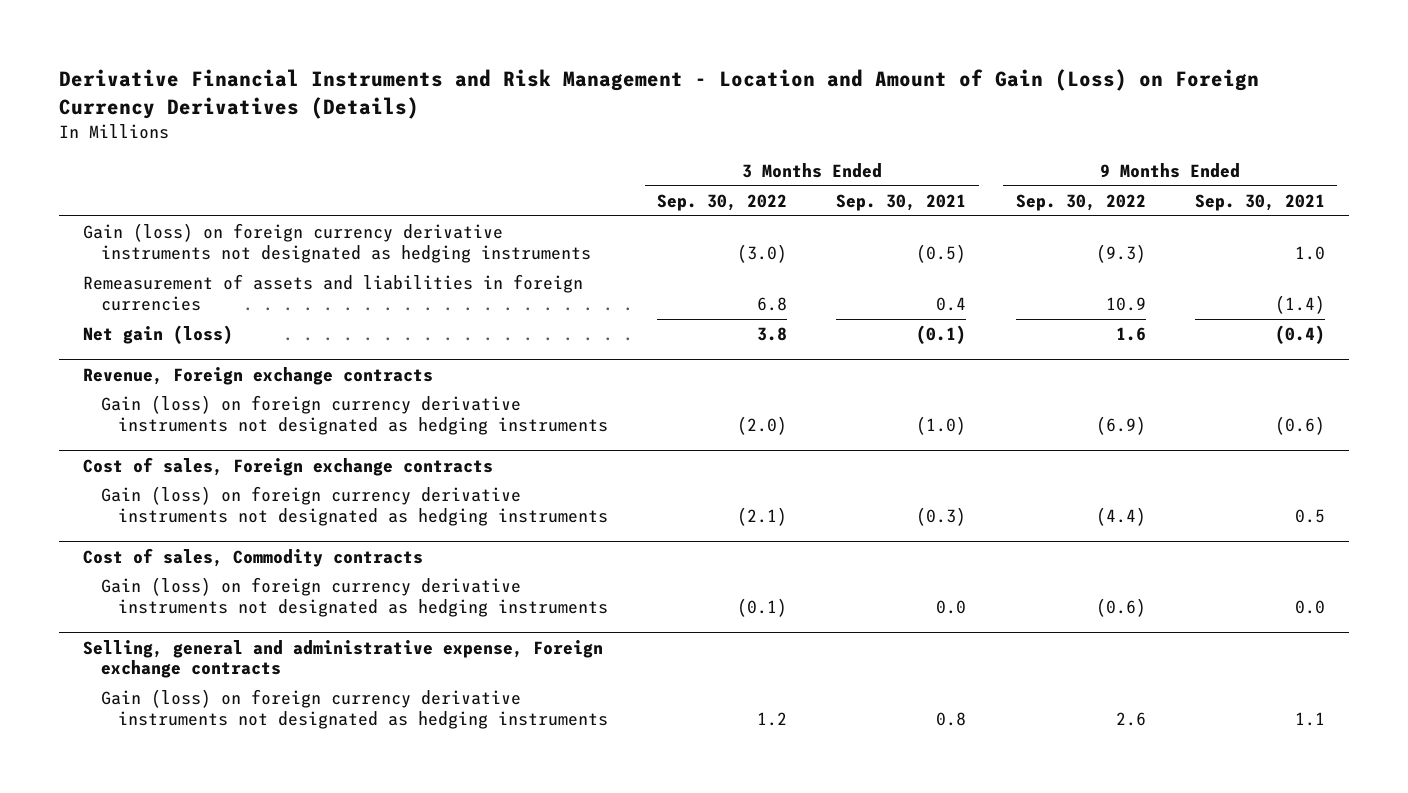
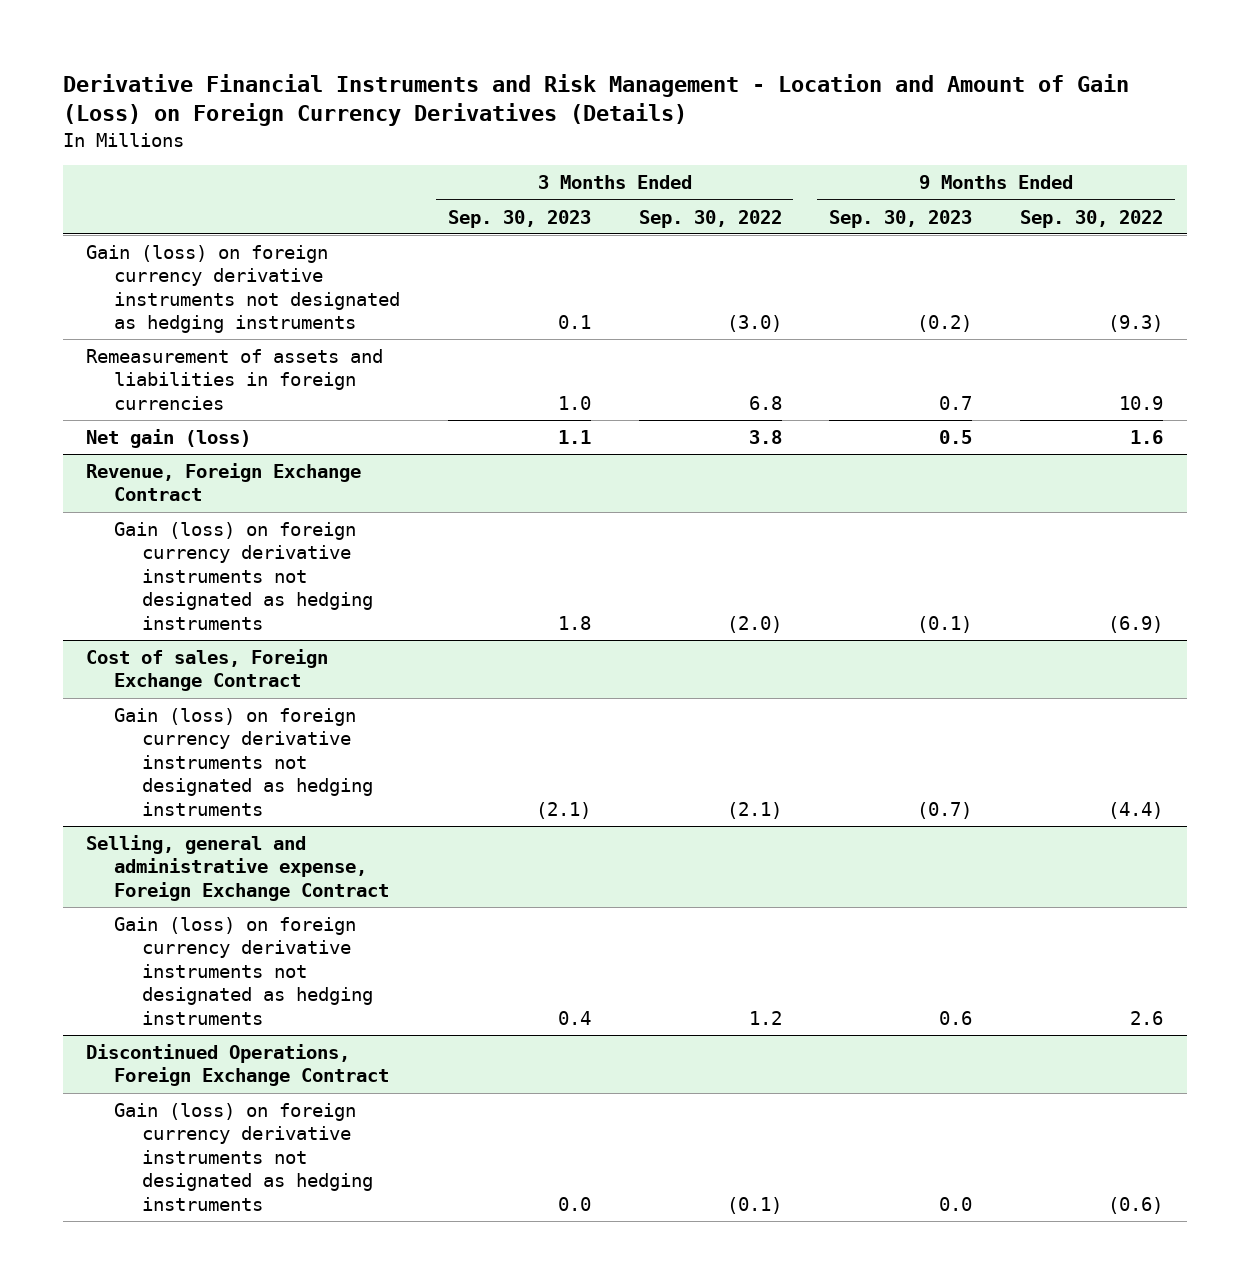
- | 3 Months Ended Sep. 30, 2022 | 3 Months Ended Sep. 30, 2021 | 9 Months Ended Sep. 30, 2022 | 9 Months Ended Sep. 30, 2021
+ | 3 Months Ended Sep. 30, 2023 | 3 Months Ended Sep. 30, 2022 | 9 Months Ended Sep. 30, 2023 | 9 Months Ended Sep. 30, 2022
- Revenue, Foreign exchange contracts
+ Revenue, Foreign Exchange Contract
- Cost of sales, Foreign exchange contracts
+ Cost of sales, Foreign Exchange Contract
- Cost of sales, Commodity contracts
- Gain (loss) on foreign currency derivative instruments not designated as hedging instruments | (0.1) | 0.0 | (0.6) | 0.0
- Selling, general and administrative expense, Foreign exchange contracts
+ Selling, general and administrative expense, Foreign Exchange Contract
+ Discontinued Operations, Foreign Exchange Contract
+ Gain (loss) on foreign currency derivative instruments not designated as hedging instruments | 0.0 | (0.1) | 0.0 | (0.6)

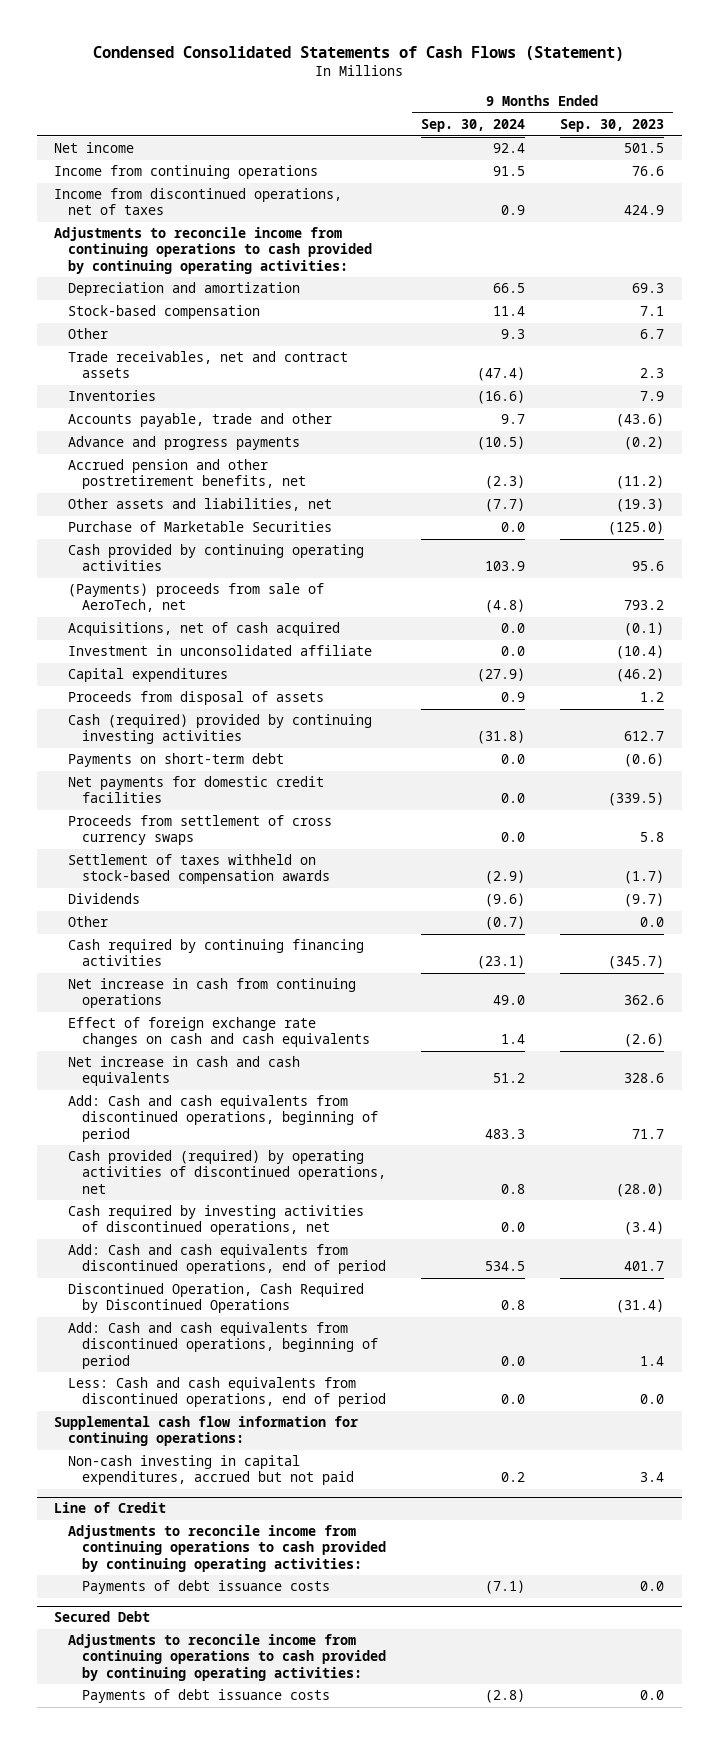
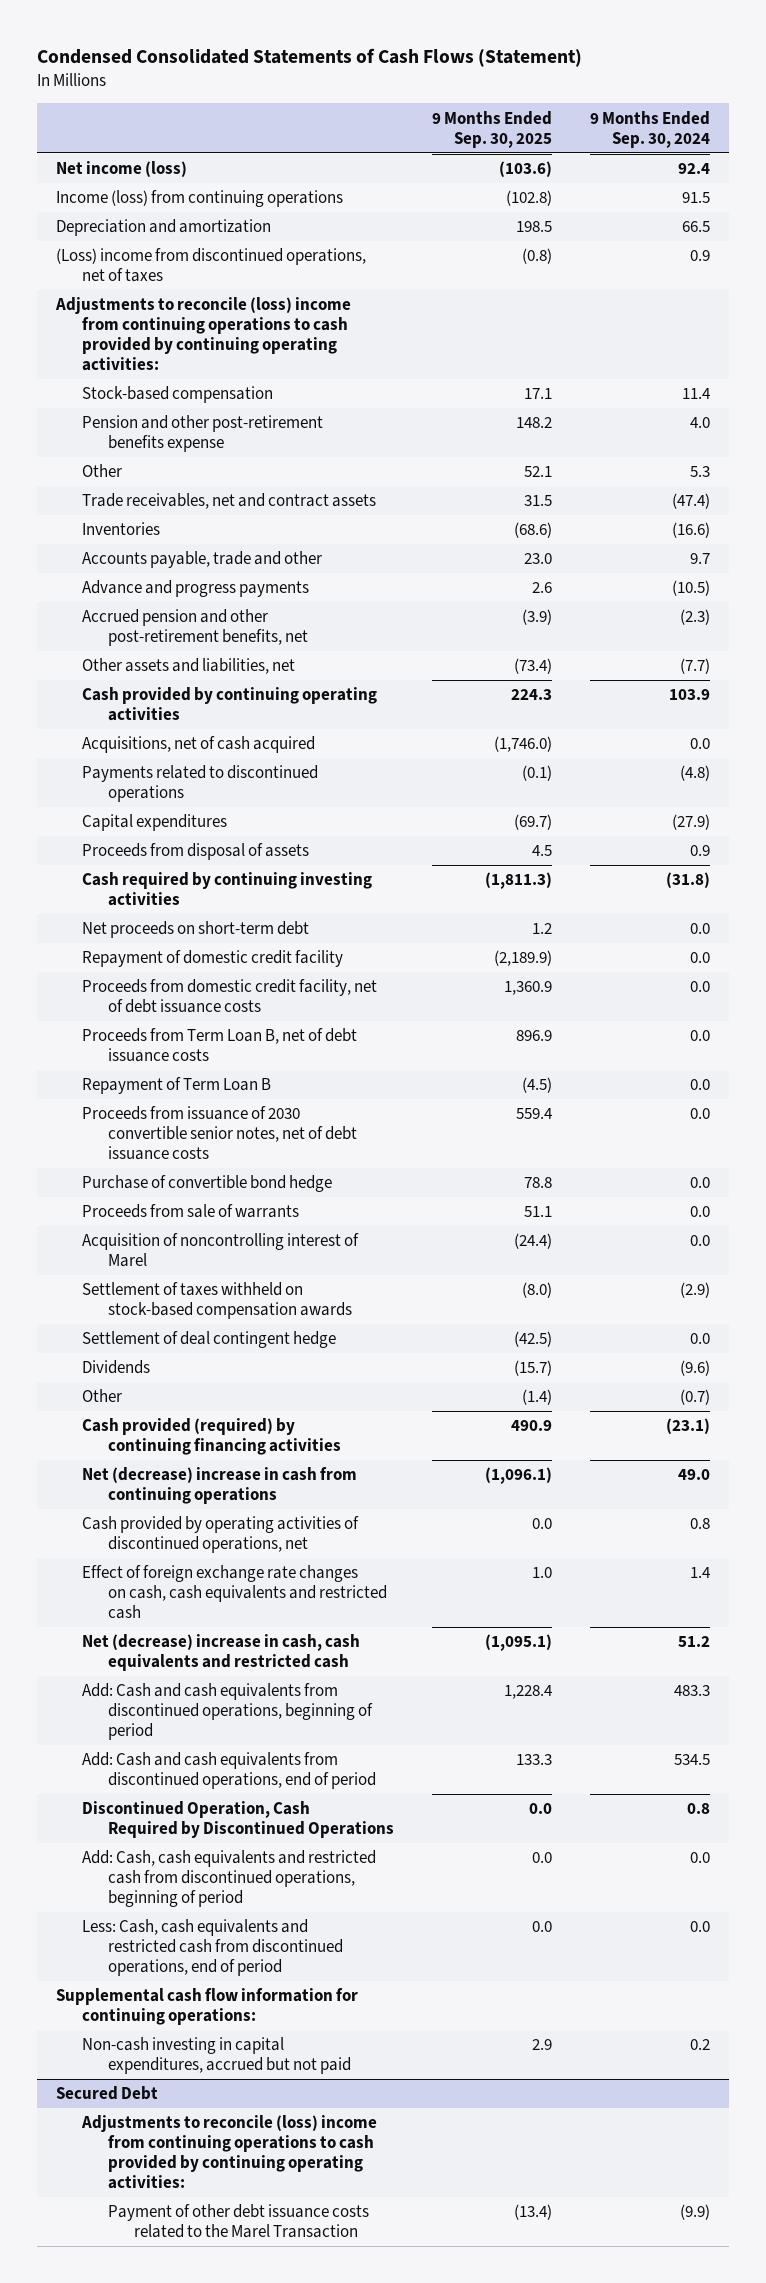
- | 9 Months Ended Sep. 30, 2024 | 9 Months Ended Sep. 30, 2023
+ | 9 Months Ended Sep. 30, 2025 | 9 Months Ended Sep. 30, 2024
- Net income | 92.4 | 501.5
- Income from continuing operations | 91.5 | 76.6
- Income from discontinued operations, net of taxes | 0.9 | 424.9
- Adjustments to reconcile income from continuing operations to cash provided by continuing operating activities:
+ Net income (loss) | (103.6) | 92.4
+ Income (loss) from continuing operations | (102.8) | 91.5
+ (Loss) income from discontinued operations, net of taxes | (0.8) | 0.9
+ Adjustments to reconcile (loss) income from continuing operations to cash provided by continuing operating activities:
- Other | 9.3 | 6.7
+ Pension and other post-retirement benefits expense | 148.2 | 4.0
+ Other | 52.1 | 5.3
- Accrued pension and other postretirement benefits, net | (2.3) | (11.2)
+ Accrued pension and other post-retirement benefits, net | (3.9) | (2.3)
- Purchase of Marketable Securities | 0.0 | (125.0)
- (Payments) proceeds from sale of AeroTech, net | (4.8) | 793.2
- Investment in unconsolidated affiliate | 0.0 | (10.4)
+ Payments related to discontinued operations | (0.1) | (4.8)
- Cash (required) provided by continuing investing activities | (31.8) | 612.7
- Payments on short-term debt | 0.0 | (0.6)
- Net payments for domestic credit facilities | 0.0 | (339.5)
- Proceeds from settlement of cross currency swaps | 0.0 | 5.8
+ Cash required by continuing investing activities | (1,811.3) | (31.8)
+ Net proceeds on short-term debt | 1.2 | 0.0
+ Repayment of domestic credit facility | (2,189.9) | 0.0
+ Proceeds from domestic credit facility, net of debt issuance costs | 1,360.9 | 0.0
+ Proceeds from Term Loan B, net of debt issuance costs | 896.9 | 0.0
+ Repayment of Term Loan B | (4.5) | 0.0
+ Proceeds from issuance of 2030 convertible senior notes, net of debt issuance costs | 559.4 | 0.0
+ Purchase of convertible bond hedge | 78.8 | 0.0
+ Proceeds from sale of warrants | 51.1 | 0.0
+ Acquisition of noncontrolling interest of Marel | (24.4) | 0.0
+ Settlement of deal contingent hedge | (42.5) | 0.0
- Cash required by continuing financing activities | (23.1) | (345.7)
- Net increase in cash from continuing operations | 49.0 | 362.6
- Effect of foreign exchange rate changes on cash and cash equivalents | 1.4 | (2.6)
- Net increase in cash and cash equivalents | 51.2 | 328.6
+ Cash provided (required) by continuing financing activities | 490.9 | (23.1)
+ Net (decrease) increase in cash from continuing operations | (1,096.1) | 49.0
+ Cash provided by operating activities of discontinued operations, net | 0.0 | 0.8
+ Effect of foreign exchange rate changes on cash, cash equivalents and restricted cash | 1.0 | 1.4
+ Net (decrease) increase in cash, cash equivalents and restricted cash | (1,095.1) | 51.2
- Cash provided (required) by operating activities of discontinued operations, net | 0.8 | (28.0)
- Cash required by investing activities of discontinued operations, net | 0.0 | (3.4)
- Add: Cash and cash equivalents from discontinued operations, beginning of period | 0.0 | 1.4
- Less: Cash and cash equivalents from discontinued operations, end of period | 0.0 | 0.0
+ Add: Cash, cash equivalents and restricted cash from discontinued operations, beginning of period | 0.0 | 0.0
+ Less: Cash, cash equivalents and restricted cash from discontinued operations, end of period | 0.0 | 0.0
- Line of Credit
- Adjustments to reconcile income from continuing operations to cash provided by continuing operating activities:
- Payments of debt issuance costs | (7.1) | 0.0
@ Secured Debt
- Adjustments to reconcile income from continuing operations to cash provided by continuing operating activities:
- Payments of debt issuance costs | (2.8) | 0.0
+ Adjustments to reconcile (loss) income from continuing operations to cash provided by continuing operating activities:
+ Payment of other debt issuance costs related to the Marel Transaction | (13.4) | (9.9)

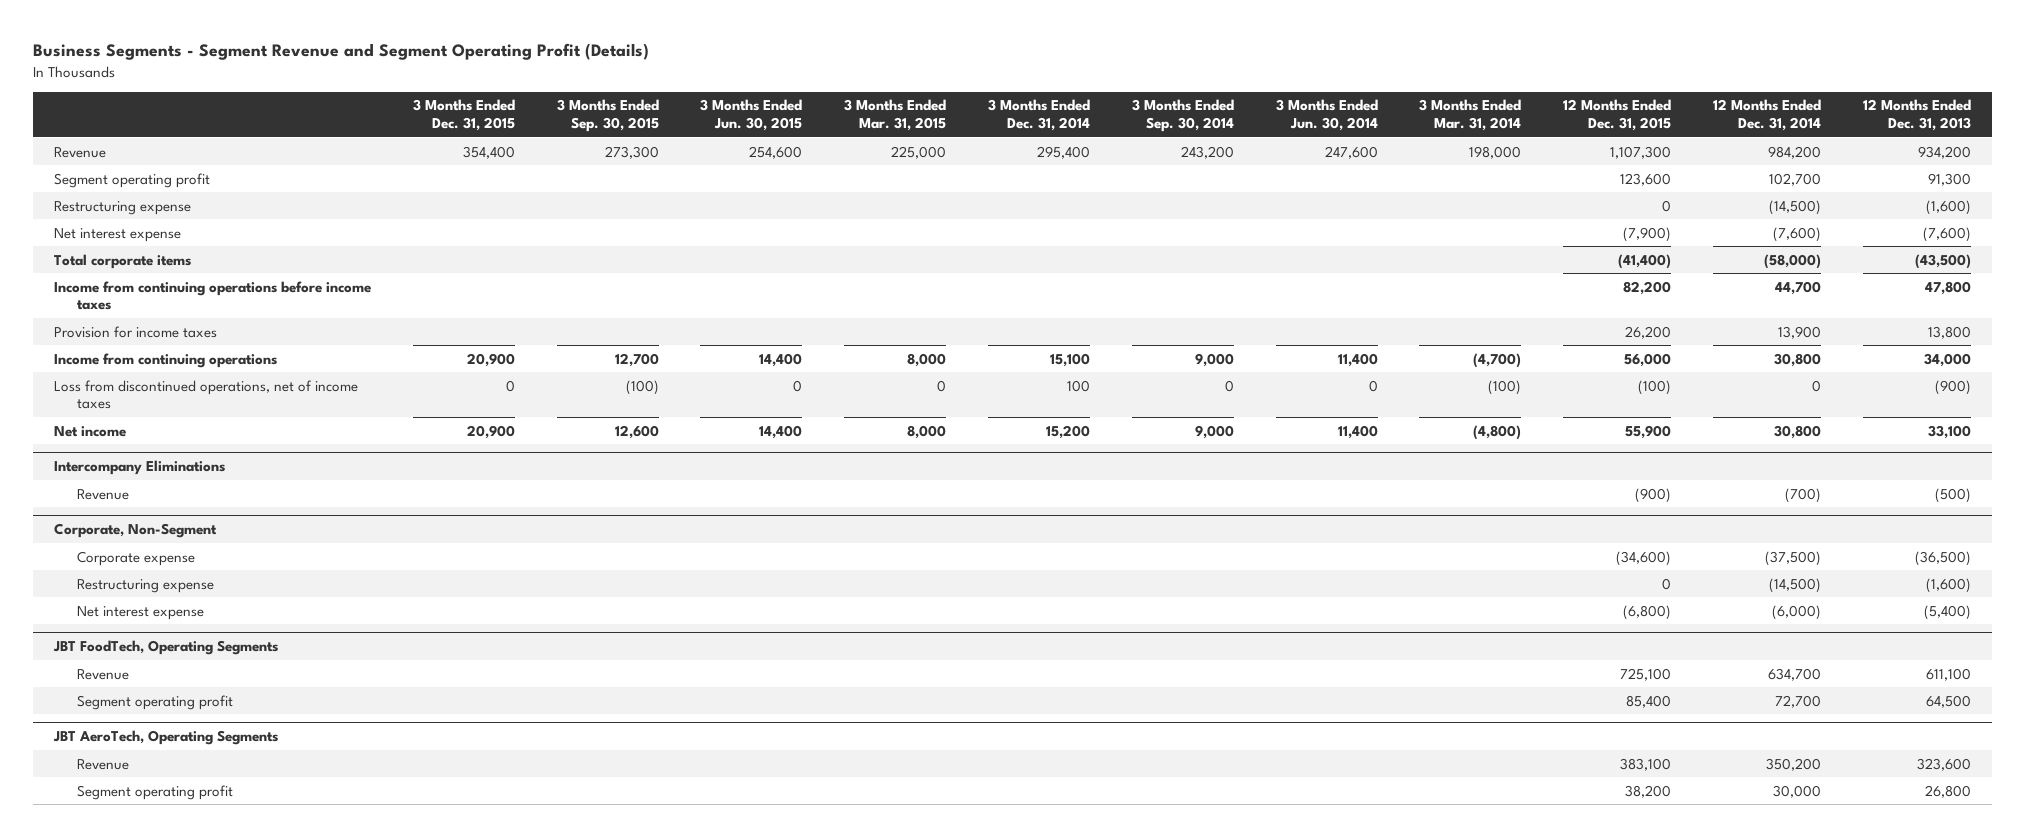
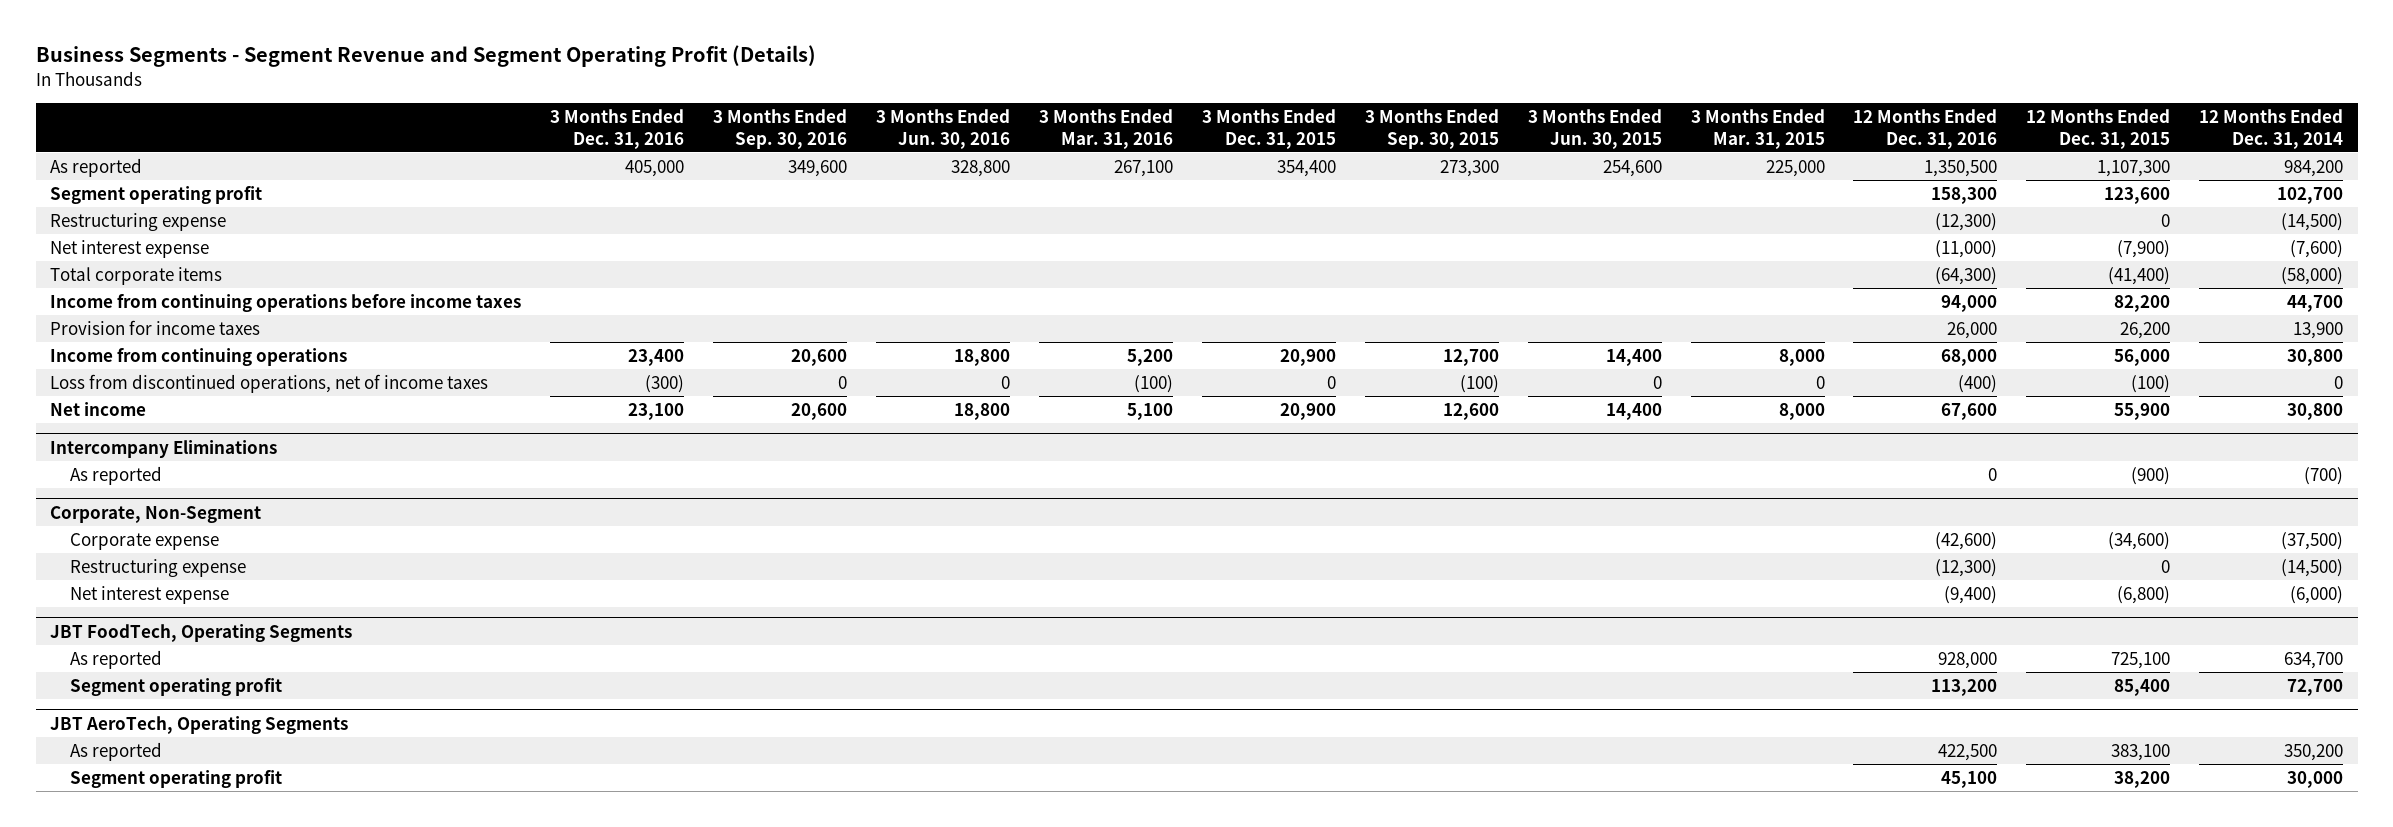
- | 3 Months Ended Dec. 31, 2015 | 3 Months Ended Sep. 30, 2015 | 3 Months Ended Jun. 30, 2015 | 3 Months Ended Mar. 31, 2015 | 3 Months Ended Dec. 31, 2014 | 3 Months Ended Sep. 30, 2014 | 3 Months Ended Jun. 30, 2014 | 3 Months Ended Mar. 31, 2014 | 12 Months Ended Dec. 31, 2015 | 12 Months Ended Dec. 31, 2014 | 12 Months Ended Dec. 31, 2013
+ | 3 Months Ended Dec. 31, 2016 | 3 Months Ended Sep. 30, 2016 | 3 Months Ended Jun. 30, 2016 | 3 Months Ended Mar. 31, 2016 | 3 Months Ended Dec. 31, 2015 | 3 Months Ended Sep. 30, 2015 | 3 Months Ended Jun. 30, 2015 | 3 Months Ended Mar. 31, 2015 | 12 Months Ended Dec. 31, 2016 | 12 Months Ended Dec. 31, 2015 | 12 Months Ended Dec. 31, 2014
- Revenue | 354,400 | 273,300 | 254,600 | 225,000 | 295,400 | 243,200 | 247,600 | 198,000 | 1,107,300 | 984,200 | 934,200
+ As reported | 405,000 | 349,600 | 328,800 | 267,100 | 354,400 | 273,300 | 254,600 | 225,000 | 1,350,500 | 1,107,300 | 984,200
@ Intercompany Eliminations
- Revenue | | | | | | | | | (900) | (700) | (500)
+ As reported | | | | | | | | | 0 | (900) | (700)
@ JBT FoodTech, Operating Segments
- Revenue | | | | | | | | | 725,100 | 634,700 | 611,100
+ As reported | | | | | | | | | 928,000 | 725,100 | 634,700
@ JBT AeroTech, Operating Segments
- Revenue | | | | | | | | | 383,100 | 350,200 | 323,600
+ As reported | | | | | | | | | 422,500 | 383,100 | 350,200

